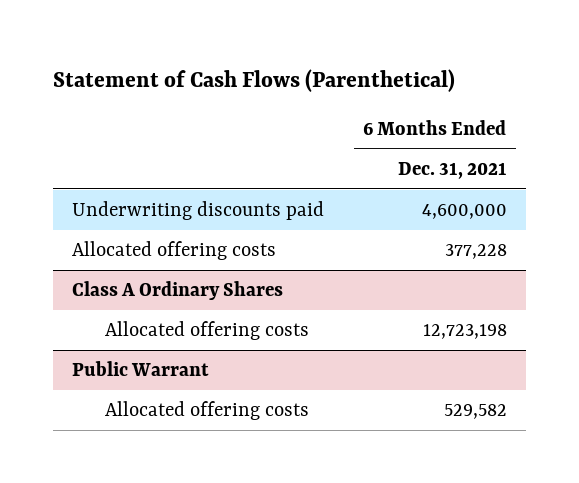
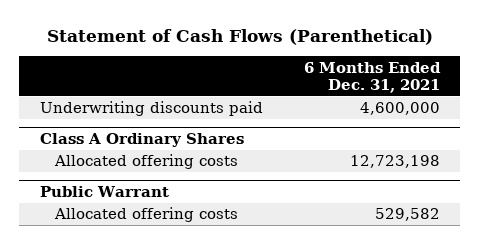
- Allocated offering costs | 377,228

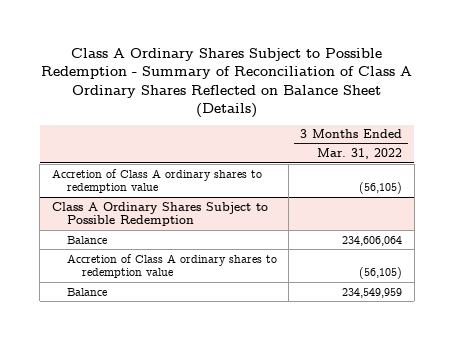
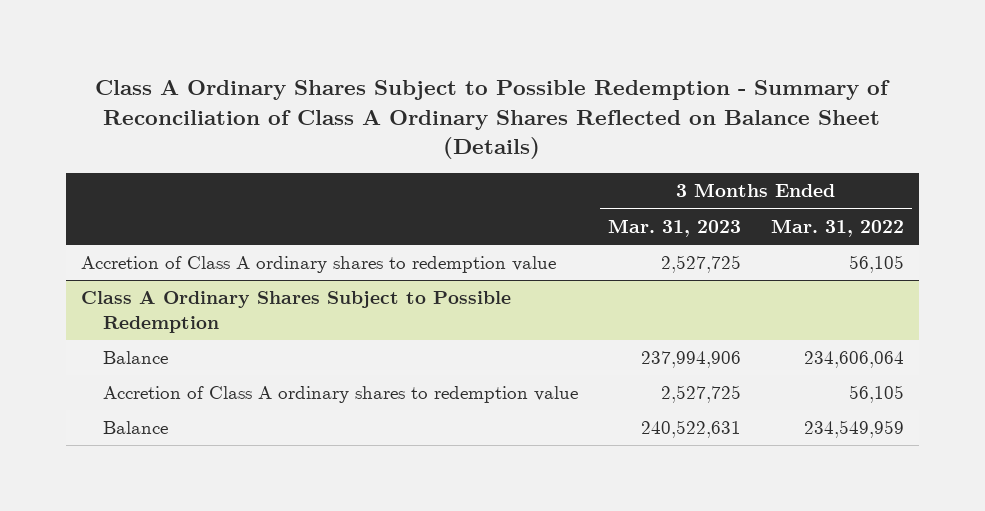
- | 3 Months Ended Mar. 31, 2022
+ | 3 Months Ended Mar. 31, 2023 | 3 Months Ended Mar. 31, 2022
- Accretion of Class A ordinary shares to redemption value | (56,105)
+ Accretion of Class A ordinary shares to redemption value | 2,527,725 | 56,105
@ Class A Ordinary Shares Subject to Possible Redemption
- Accretion of Class A ordinary shares to redemption value | (56,105)
+ Accretion of Class A ordinary shares to redemption value | 2,527,725 | 56,105

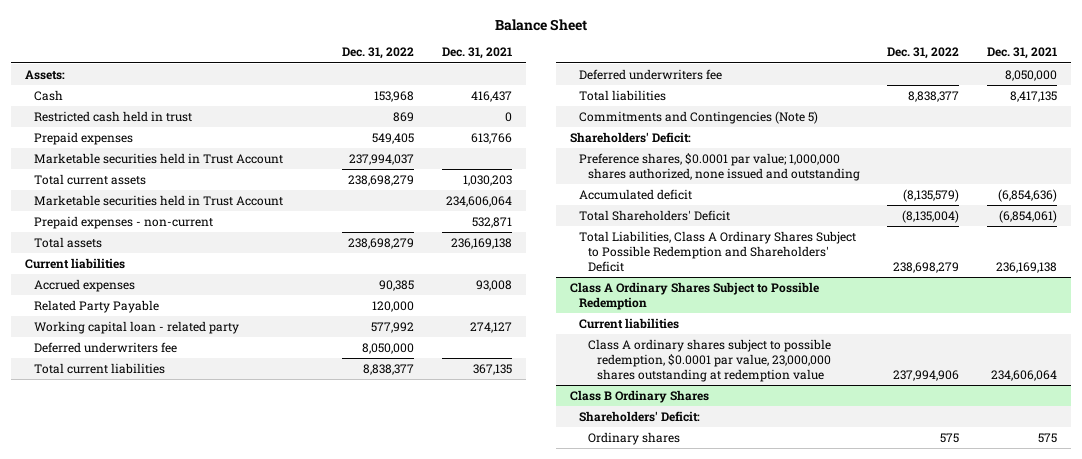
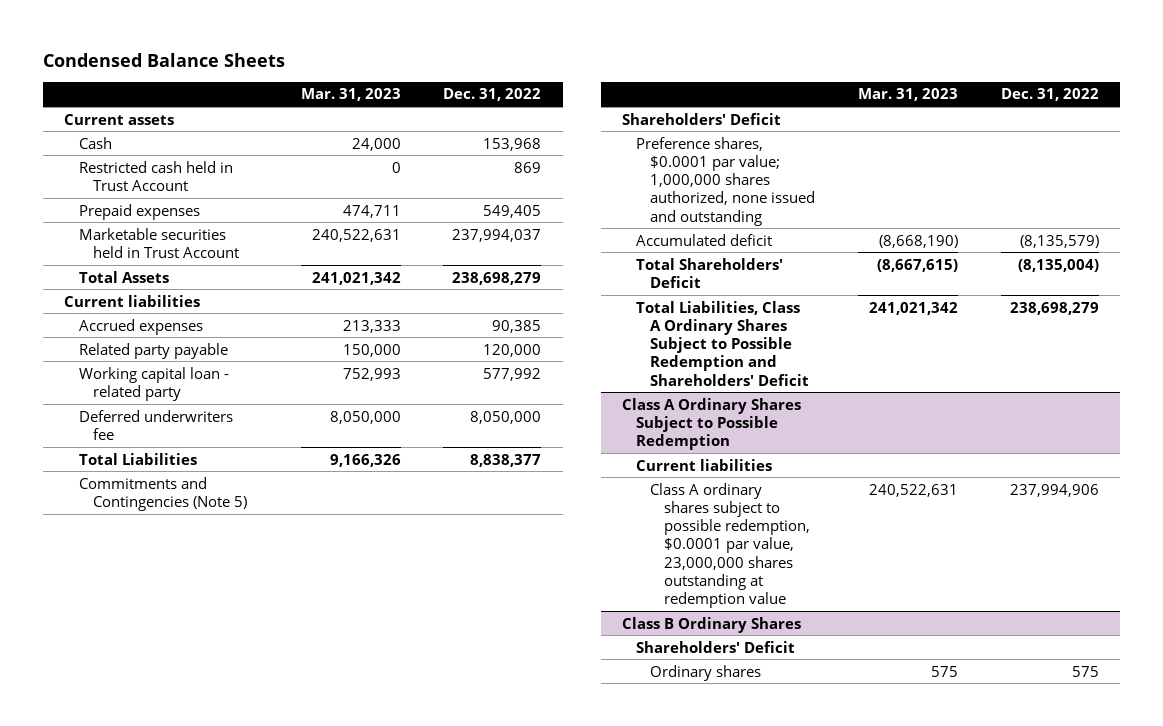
- Balance Sheet
+ Condensed Balance Sheets
- | Dec. 31, 2022 | Dec. 31, 2021
+ | Mar. 31, 2023 | Dec. 31, 2022
- Assets:
+ Current assets
- Restricted cash held in trust | 869 | 0
+ Restricted cash held in Trust Account | 0 | 869
- Total current assets | 238,698,279 | 1,030,203
- Marketable securities held in Trust Account | | 234,606,064
- Prepaid expenses - non-current | | 532,871
- Total assets | 238,698,279 | 236,169,138
+ Total Assets | 241,021,342 | 238,698,279
- Related Party Payable | 120,000 |
+ Related party payable | 150,000 | 120,000
- Total current liabilities | 8,838,377 | 367,135
- Deferred underwriters fee | | 8,050,000
- Total liabilities | 8,838,377 | 8,417,135
+ Total Liabilities | 9,166,326 | 8,838,377
- Shareholders' Deficit:
+ Shareholders' Deficit
@ Class B Ordinary Shares
- Shareholders' Deficit:
+ Shareholders' Deficit

